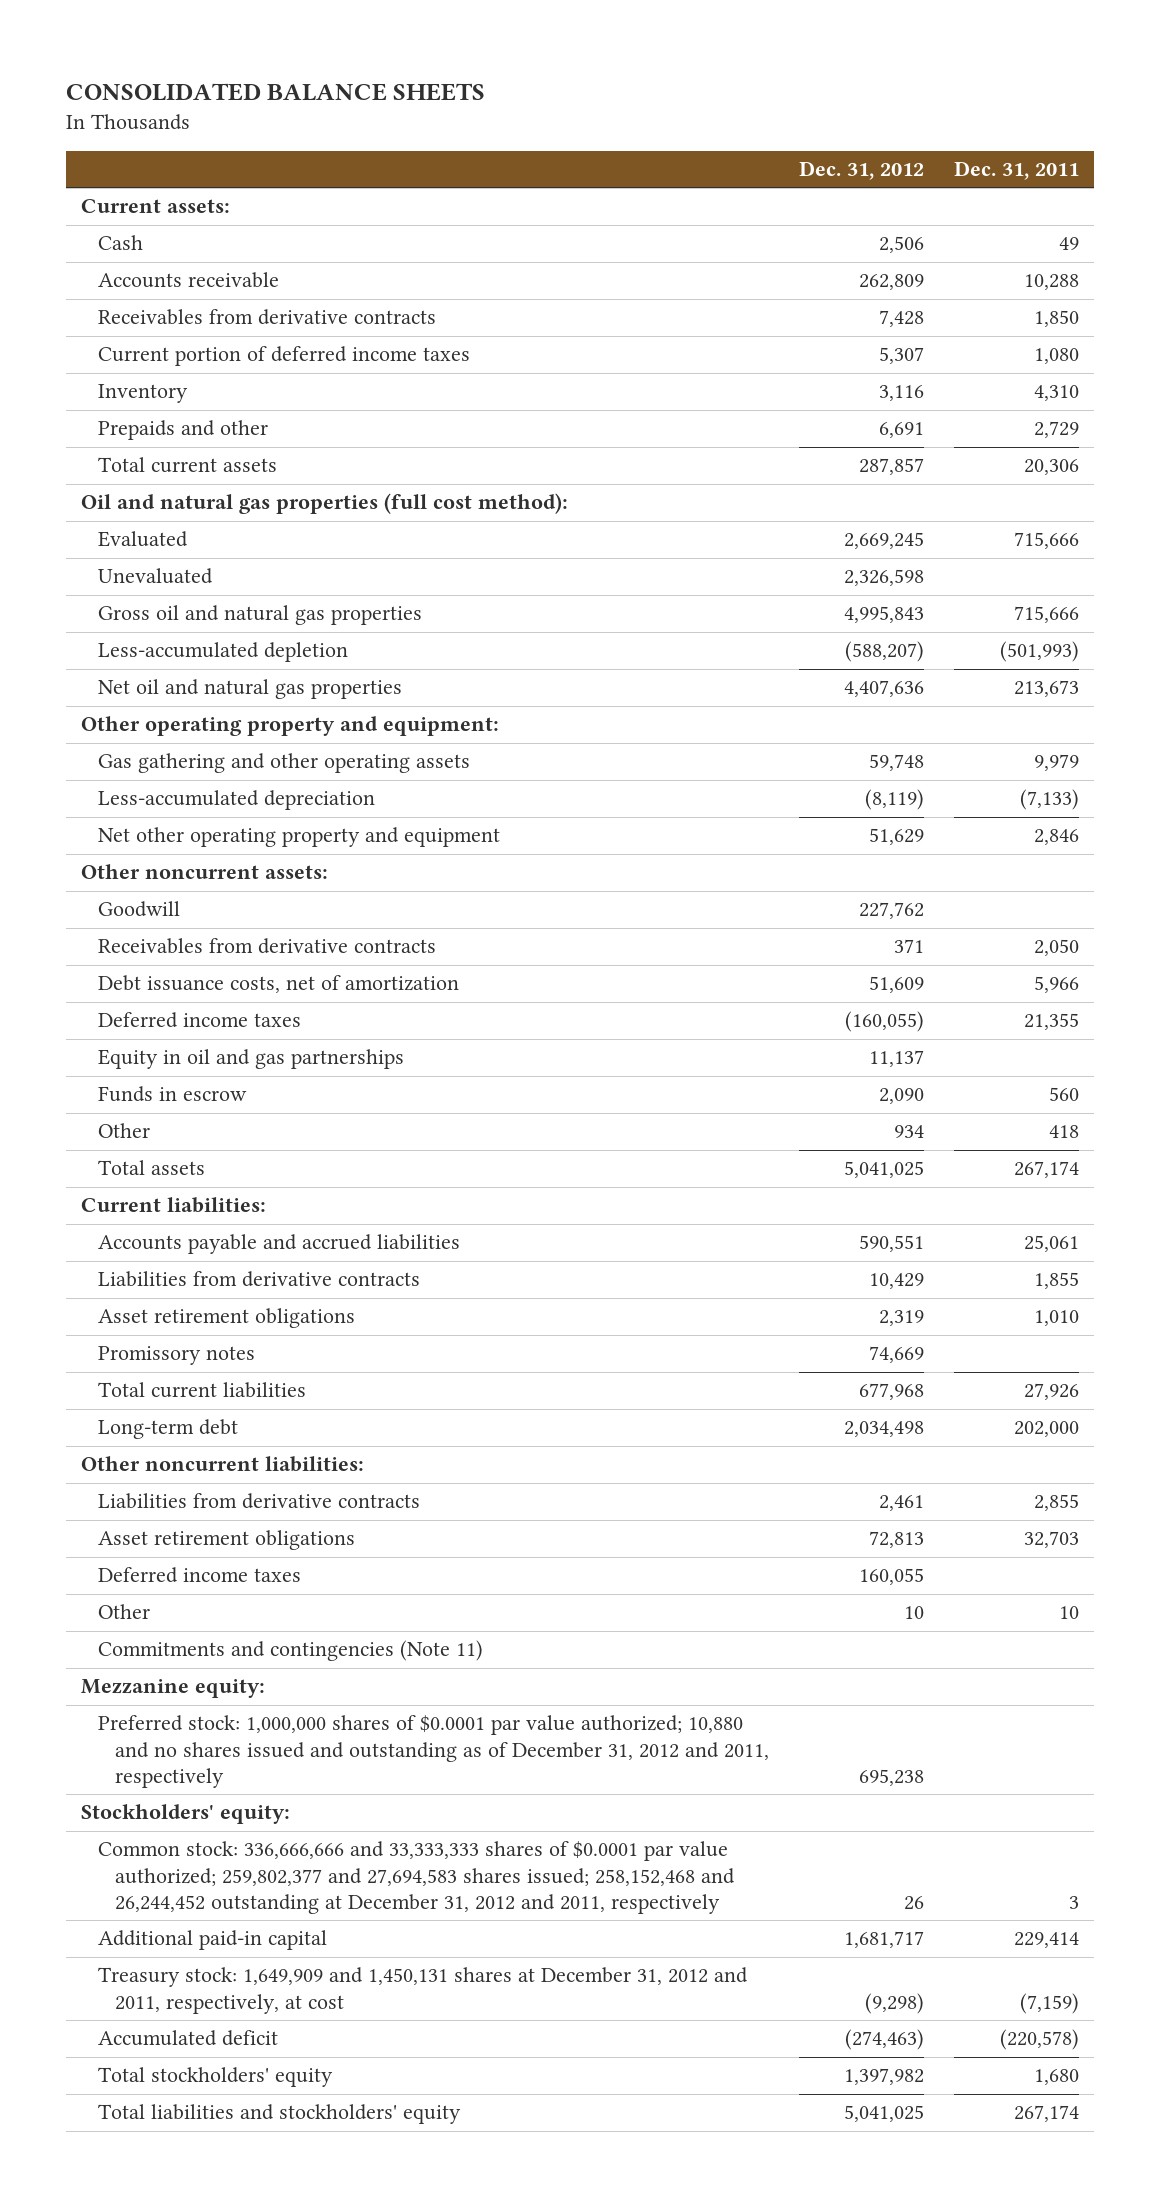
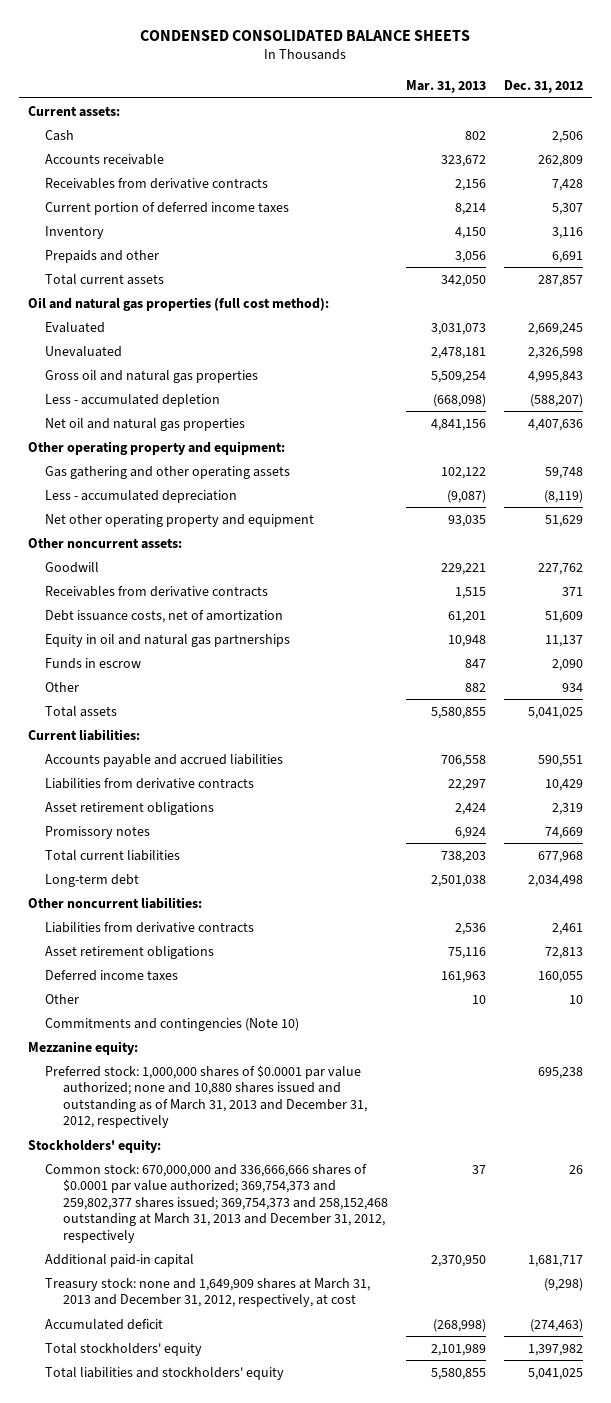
- CONSOLIDATED BALANCE SHEETS
+ CONDENSED CONSOLIDATED BALANCE SHEETS
- | Dec. 31, 2012 | Dec. 31, 2011
+ | Mar. 31, 2013 | Dec. 31, 2012
- Less-accumulated depletion | (588,207) | (501,993)
+ Less - accumulated depletion | (668,098) | (588,207)
- Less-accumulated depreciation | (8,119) | (7,133)
+ Less - accumulated depreciation | (9,087) | (8,119)
- Deferred income taxes | (160,055) | 21,355
- Equity in oil and gas partnerships | 11,137 |
+ Equity in oil and natural gas partnerships | 10,948 | 11,137
- Commitments and contingencies (Note 11)
+ Commitments and contingencies (Note 10)
- Preferred stock: 1,000,000 shares of $0.0001 par value authorized; 10,880 and no shares issued and outstanding as of December 31, 2012 and 2011, respectively | 695,238 |
+ Preferred stock: 1,000,000 shares of $0.0001 par value authorized; none and 10,880 shares issued and outstanding as of March 31, 2013 and December 31, 2012, respectively | | 695,238
- Common stock: 336,666,666 and 33,333,333 shares of $0.0001 par value authorized; 259,802,377 and 27,694,583 shares issued; 258,152,468 and 26,244,452 outstanding at December 31, 2012 and 2011, respectively | 26 | 3
+ Common stock: 670,000,000 and 336,666,666 shares of $0.0001 par value authorized; 369,754,373 and 259,802,377 shares issued; 369,754,373 and 258,152,468 outstanding at March 31, 2013 and December 31, 2012, respectively | 37 | 26
- Treasury stock: 1,649,909 and 1,450,131 shares at December 31, 2012 and 2011, respectively, at cost | (9,298) | (7,159)
+ Treasury stock: none and 1,649,909 shares at March 31, 2013 and December 31, 2012, respectively, at cost | | (9,298)

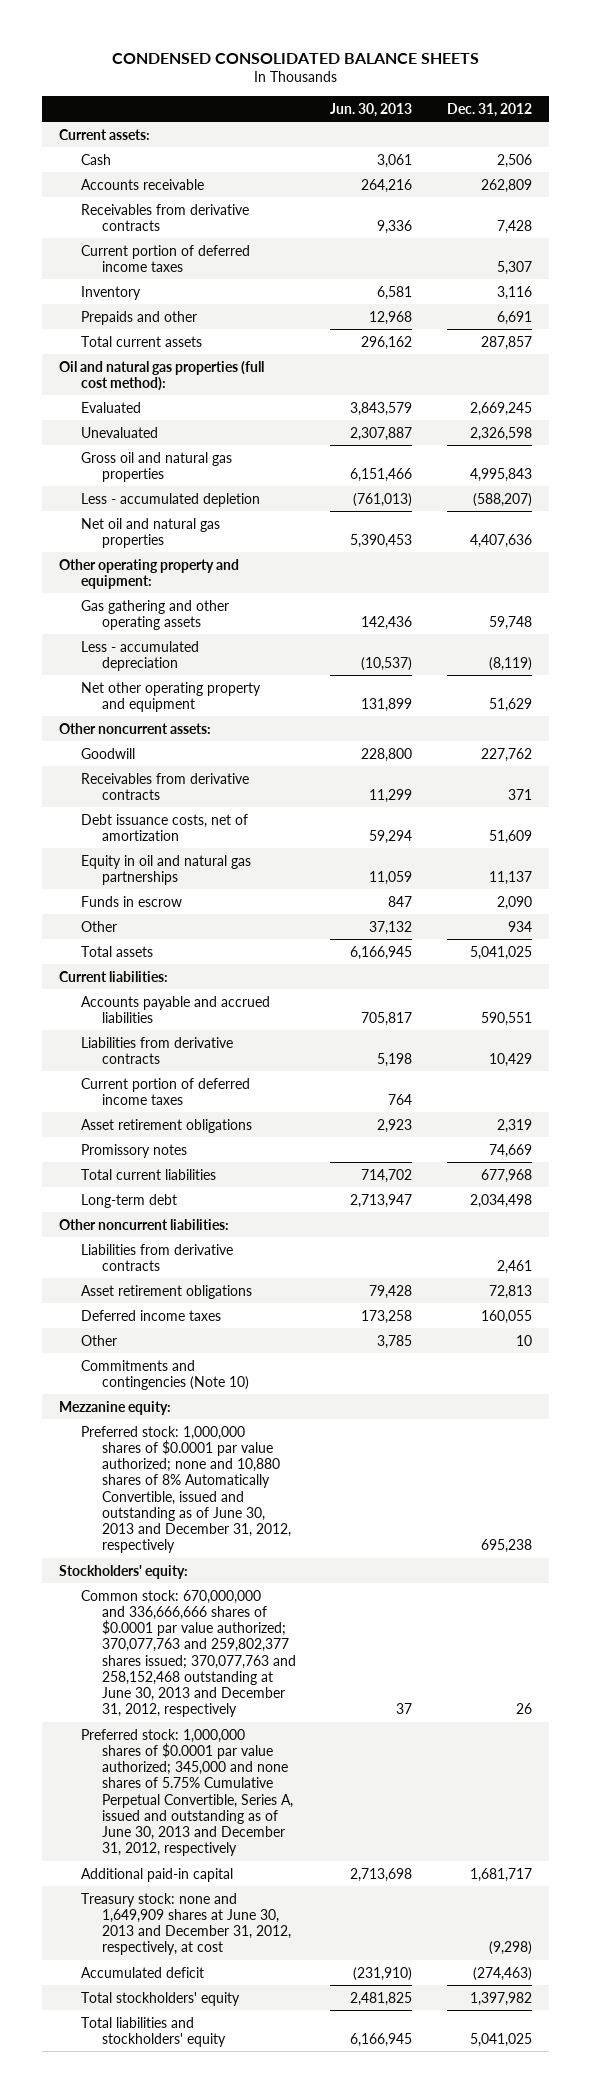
- | Mar. 31, 2013 | Dec. 31, 2012
+ | Jun. 30, 2013 | Dec. 31, 2012
+ Current portion of deferred income taxes | 764 |
- Preferred stock: 1,000,000 shares of $0.0001 par value authorized; none and 10,880 shares issued and outstanding as of March 31, 2013 and December 31, 2012, respectively | | 695,238
+ Preferred stock: 1,000,000 shares of $0.0001 par value authorized; none and 10,880 shares of 8% Automatically Convertible, issued and outstanding as of June 30, 2013 and December 31, 2012, respectively | | 695,238
- Common stock: 670,000,000 and 336,666,666 shares of $0.0001 par value authorized; 369,754,373 and 259,802,377 shares issued; 369,754,373 and 258,152,468 outstanding at March 31, 2013 and December 31, 2012, respectively | 37 | 26
+ Common stock: 670,000,000 and 336,666,666 shares of $0.0001 par value authorized; 370,077,763 and 259,802,377 shares issued; 370,077,763 and 258,152,468 outstanding at June 30, 2013 and December 31, 2012, respectively | 37 | 26
+ Preferred stock: 1,000,000 shares of $0.0001 par value authorized; 345,000 and none shares of 5.75% Cumulative Perpetual Convertible, Series A, issued and outstanding as of June 30, 2013 and December 31, 2012, respectively
- Treasury stock: none and 1,649,909 shares at March 31, 2013 and December 31, 2012, respectively, at cost | | (9,298)
+ Treasury stock: none and 1,649,909 shares at June 30, 2013 and December 31, 2012, respectively, at cost | | (9,298)

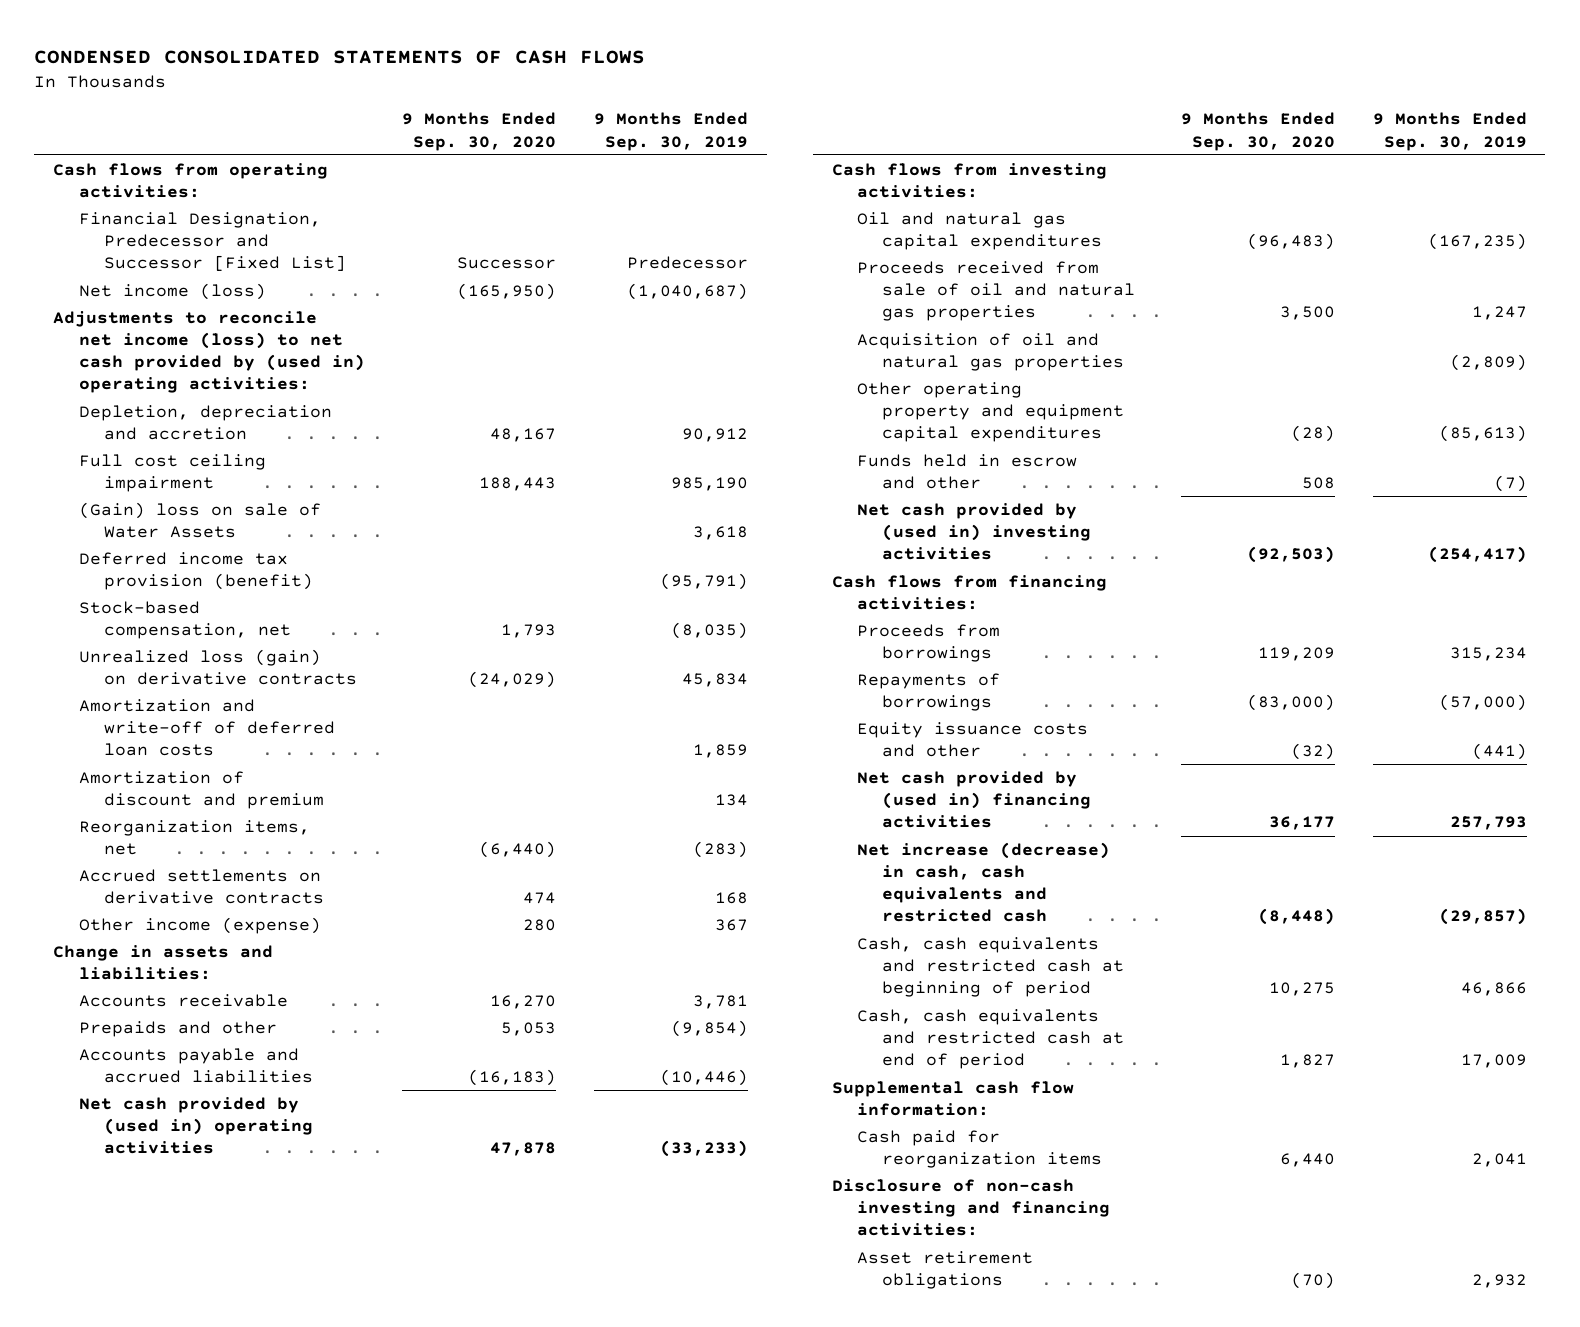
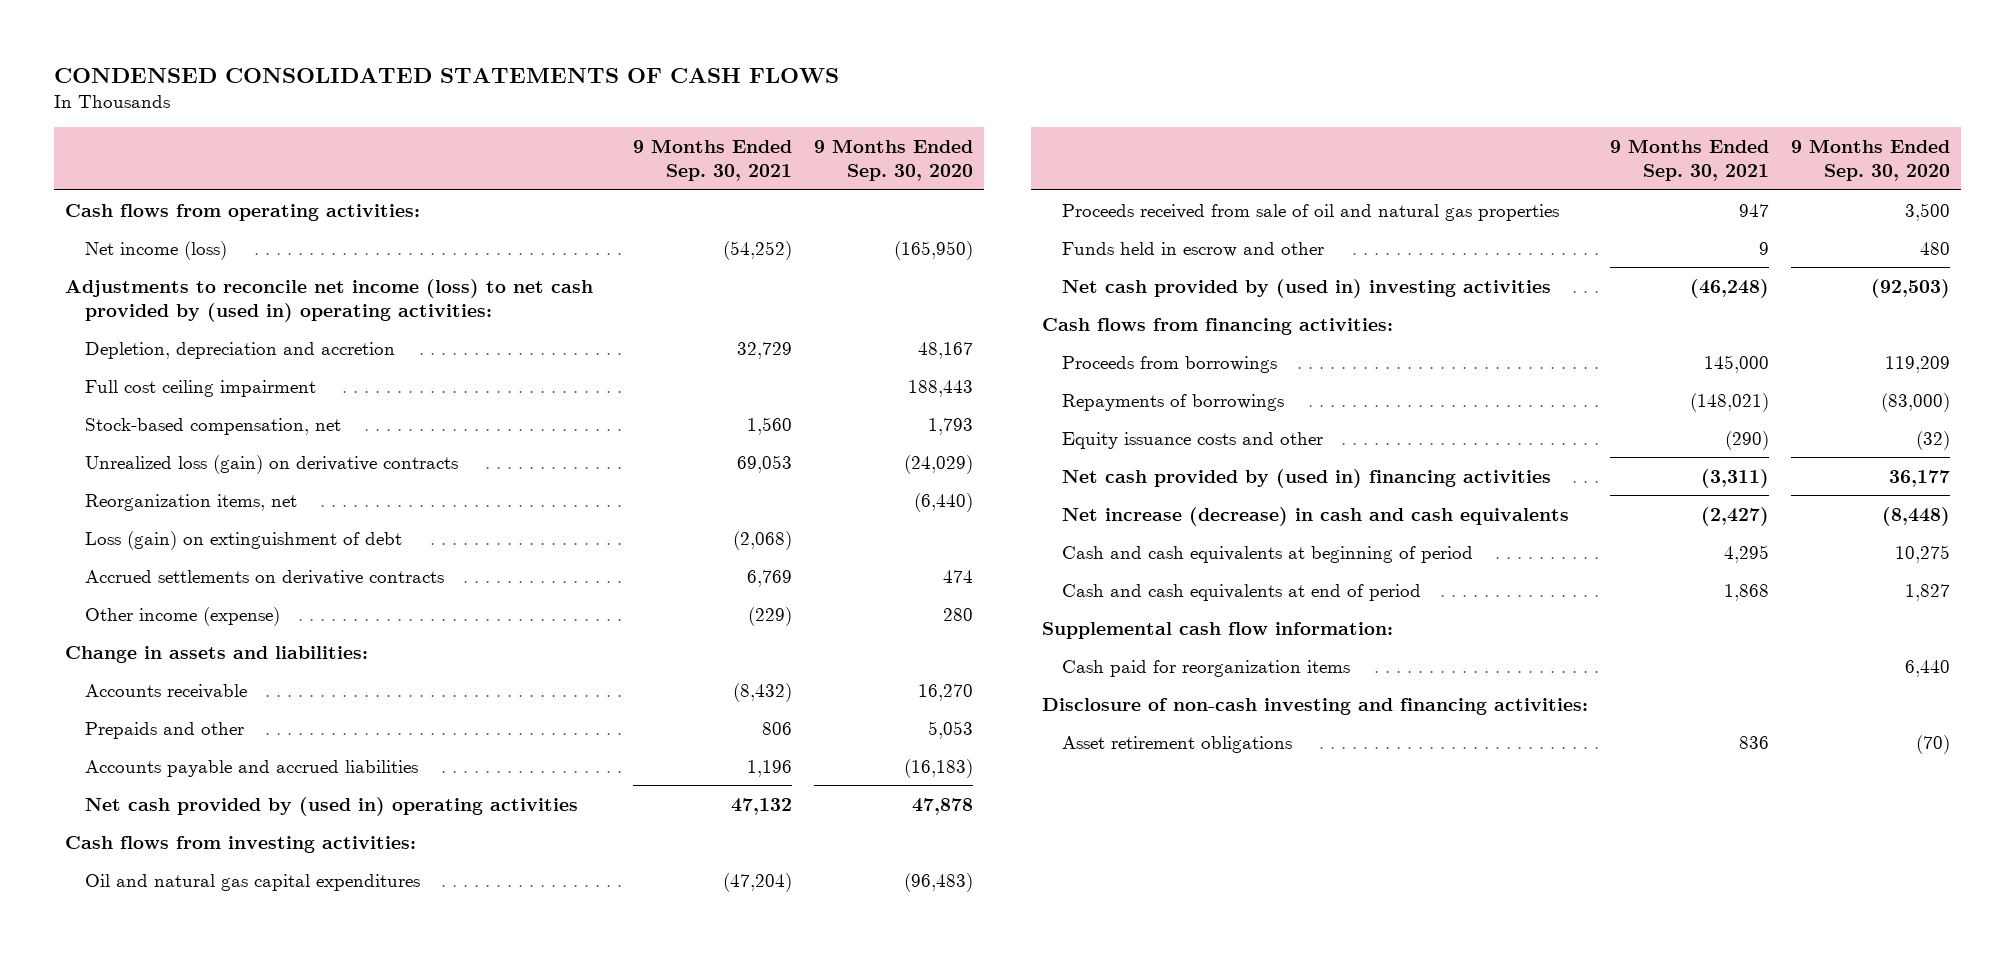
- | 9 Months Ended Sep. 30, 2020 | 9 Months Ended Sep. 30, 2019
+ | 9 Months Ended Sep. 30, 2021 | 9 Months Ended Sep. 30, 2020
- Financial Designation, Predecessor and Successor [Fixed List] | Successor | Predecessor
- (Gain) loss on sale of Water Assets | | 3,618
- Deferred income tax provision (benefit) | | (95,791)
- Amortization and write-off of deferred loan costs | | 1,859
- Amortization of discount and premium | | 134
+ Loss (gain) on extinguishment of debt | (2,068) |
- Acquisition of oil and natural gas properties | | (2,809)
- Other operating property and equipment capital expenditures | (28) | (85,613)
- Funds held in escrow and other | 508 | (7)
+ Funds held in escrow and other | 9 | 480
- Net increase (decrease) in cash, cash equivalents and restricted cash | (8,448) | (29,857)
- Cash, cash equivalents and restricted cash at beginning of period | 10,275 | 46,866
- Cash, cash equivalents and restricted cash at end of period | 1,827 | 17,009
+ Net increase (decrease) in cash and cash equivalents | (2,427) | (8,448)
+ Cash and cash equivalents at beginning of period | 4,295 | 10,275
+ Cash and cash equivalents at end of period | 1,868 | 1,827

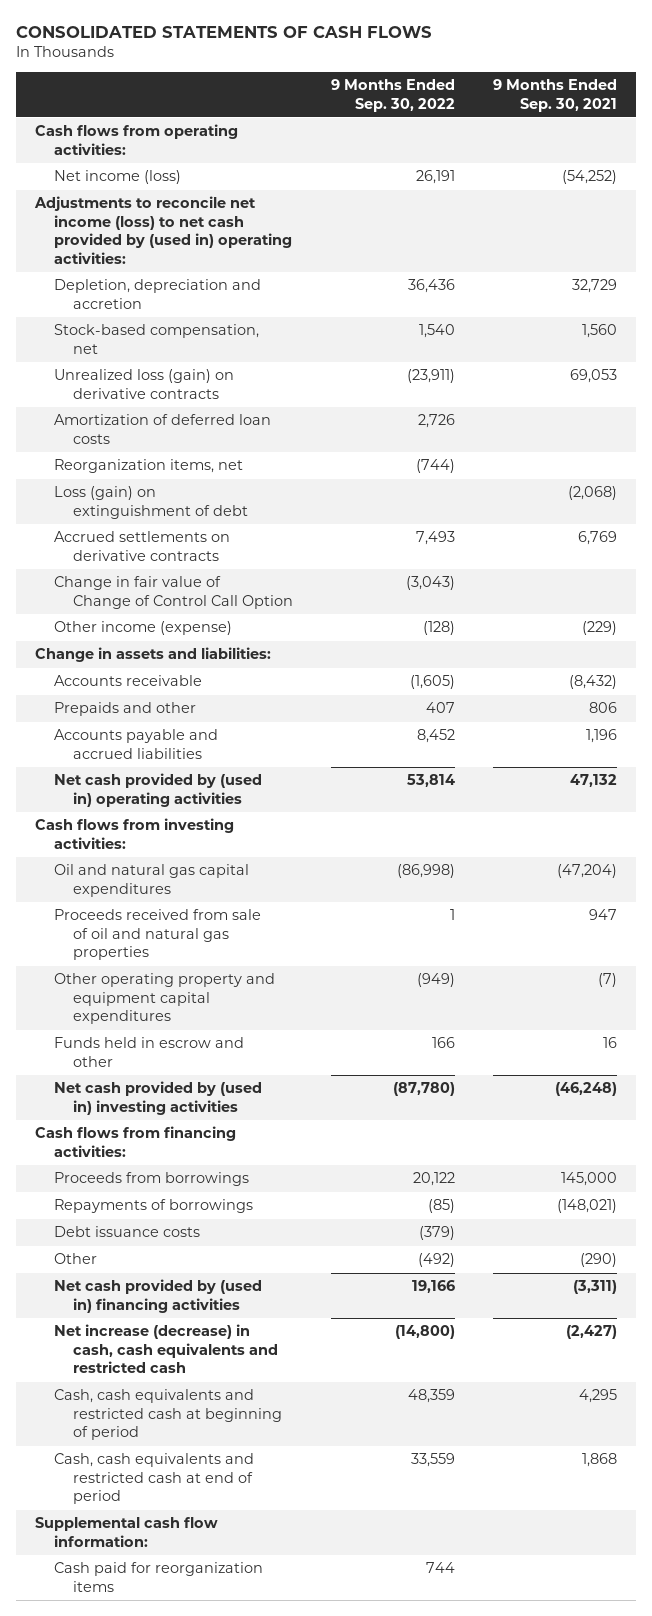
- CONDENSED CONSOLIDATED STATEMENTS OF CASH FLOWS
+ CONSOLIDATED STATEMENTS OF CASH FLOWS
- | 9 Months Ended Sep. 30, 2021 | 9 Months Ended Sep. 30, 2020
+ | 9 Months Ended Sep. 30, 2022 | 9 Months Ended Sep. 30, 2021
- Full cost ceiling impairment | | 188,443
+ Amortization of deferred loan costs | 2,726 |
+ Change in fair value of Change of Control Call Option | (3,043) |
- Funds held in escrow and other | 9 | 480
+ Other operating property and equipment capital expenditures | (949) | (7)
+ Funds held in escrow and other | 166 | 16
- Equity issuance costs and other | (290) | (32)
+ Debt issuance costs | (379) |
+ Other | (492) | (290)
- Net increase (decrease) in cash and cash equivalents | (2,427) | (8,448)
- Cash and cash equivalents at beginning of period | 4,295 | 10,275
- Cash and cash equivalents at end of period | 1,868 | 1,827
+ Net increase (decrease) in cash, cash equivalents and restricted cash | (14,800) | (2,427)
+ Cash, cash equivalents and restricted cash at beginning of period | 48,359 | 4,295
+ Cash, cash equivalents and restricted cash at end of period | 33,559 | 1,868
- Disclosure of non-cash investing and financing activities:
- Asset retirement obligations | 836 | (70)

